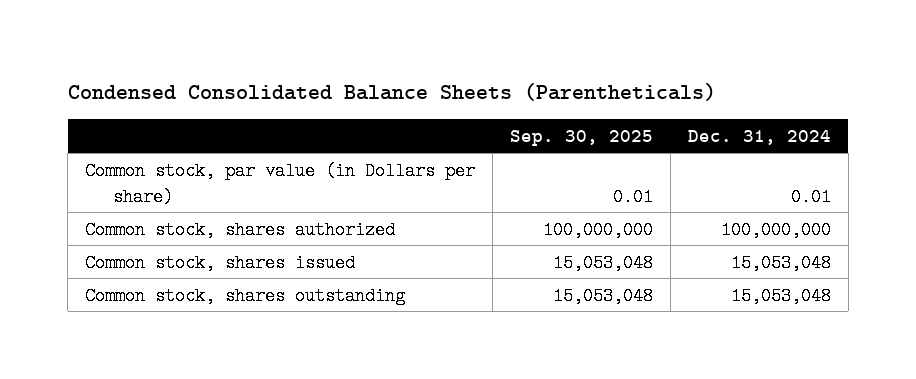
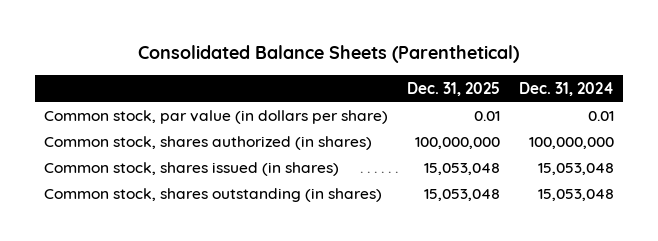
- Condensed Consolidated Balance Sheets (Parentheticals)
+ Consolidated Balance Sheets (Parenthetical)
- | Sep. 30, 2025 | Dec. 31, 2024
+ | Dec. 31, 2025 | Dec. 31, 2024
- Common stock, par value (in Dollars per share) | 0.01 | 0.01
- Common stock, shares authorized | 100,000,000 | 100,000,000
- Common stock, shares issued | 15,053,048 | 15,053,048
- Common stock, shares outstanding | 15,053,048 | 15,053,048
+ Common stock, par value (in dollars per share) | 0.01 | 0.01
+ Common stock, shares authorized (in shares) | 100,000,000 | 100,000,000
+ Common stock, shares issued (in shares) | 15,053,048 | 15,053,048
+ Common stock, shares outstanding (in shares) | 15,053,048 | 15,053,048

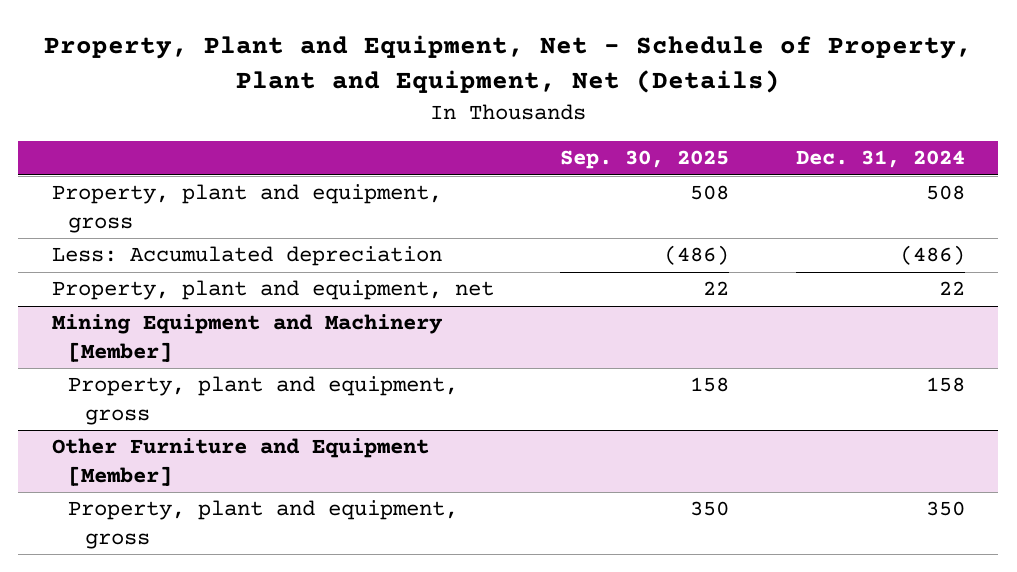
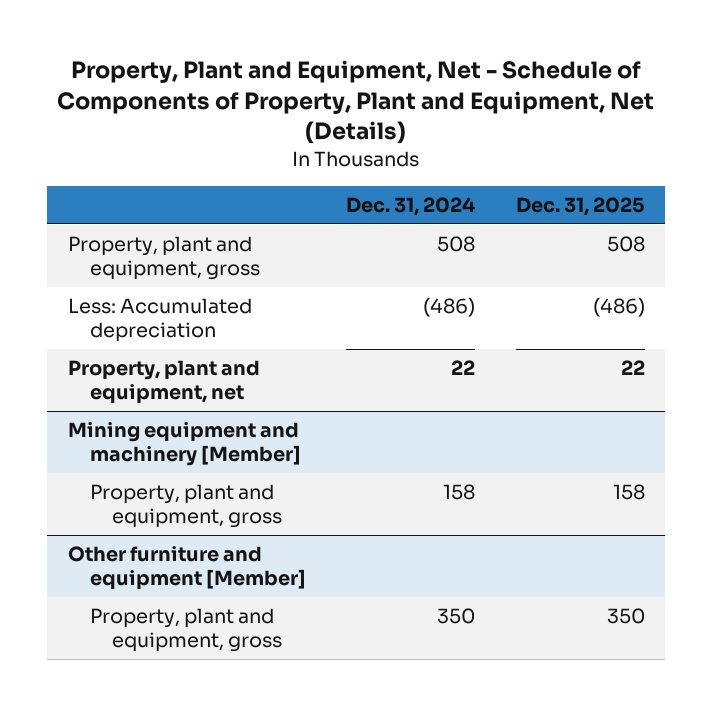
- Property, Plant and Equipment, Net - Schedule of Property, Plant and Equipment, Net (Details)
+ Property, Plant and Equipment, Net - Schedule of Components of Property, Plant and Equipment, Net (Details)
- | Sep. 30, 2025 | Dec. 31, 2024
+ | Dec. 31, 2024 | Dec. 31, 2025
- Mining Equipment and Machinery [Member]
+ Mining equipment and machinery [Member]
- Other Furniture and Equipment [Member]
+ Other furniture and equipment [Member]

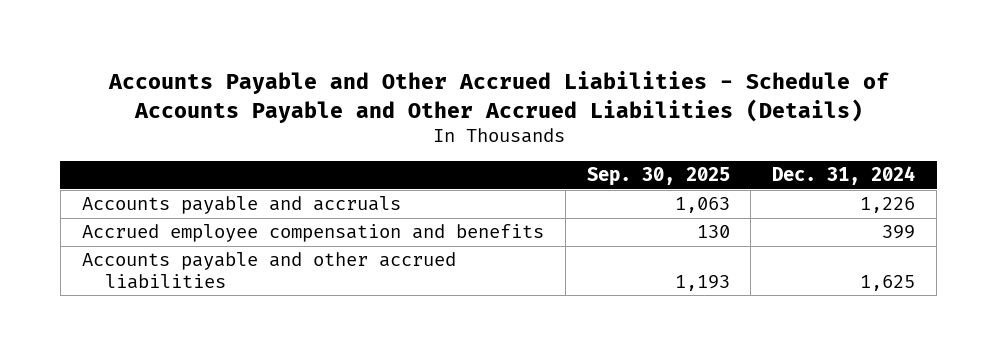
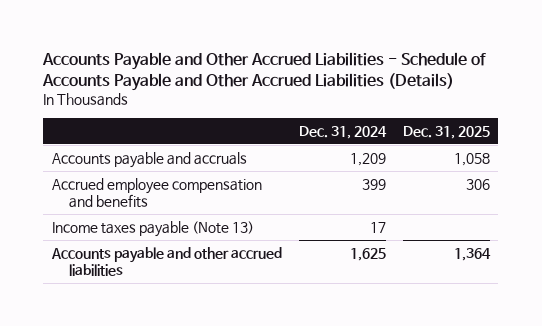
- | Sep. 30, 2025 | Dec. 31, 2024
+ | Dec. 31, 2024 | Dec. 31, 2025
- Accounts payable and accruals | 1,063 | 1,226
+ Accounts payable and accruals | 1,209 | 1,058
+ Income taxes payable (Note 13) | 17 |

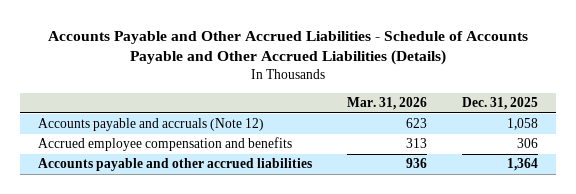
- | Dec. 31, 2024 | Dec. 31, 2025
+ | Mar. 31, 2026 | Dec. 31, 2025
- Accounts payable and accruals | 1,209 | 1,058
+ Accounts payable and accruals (Note 12) | 623 | 1,058
- Income taxes payable (Note 13) | 17 |

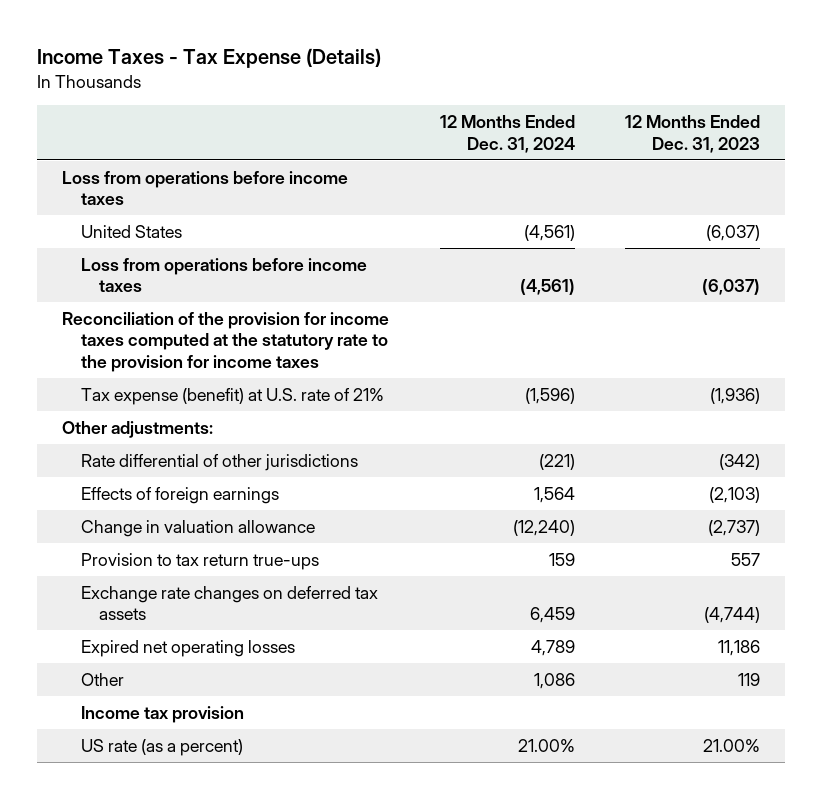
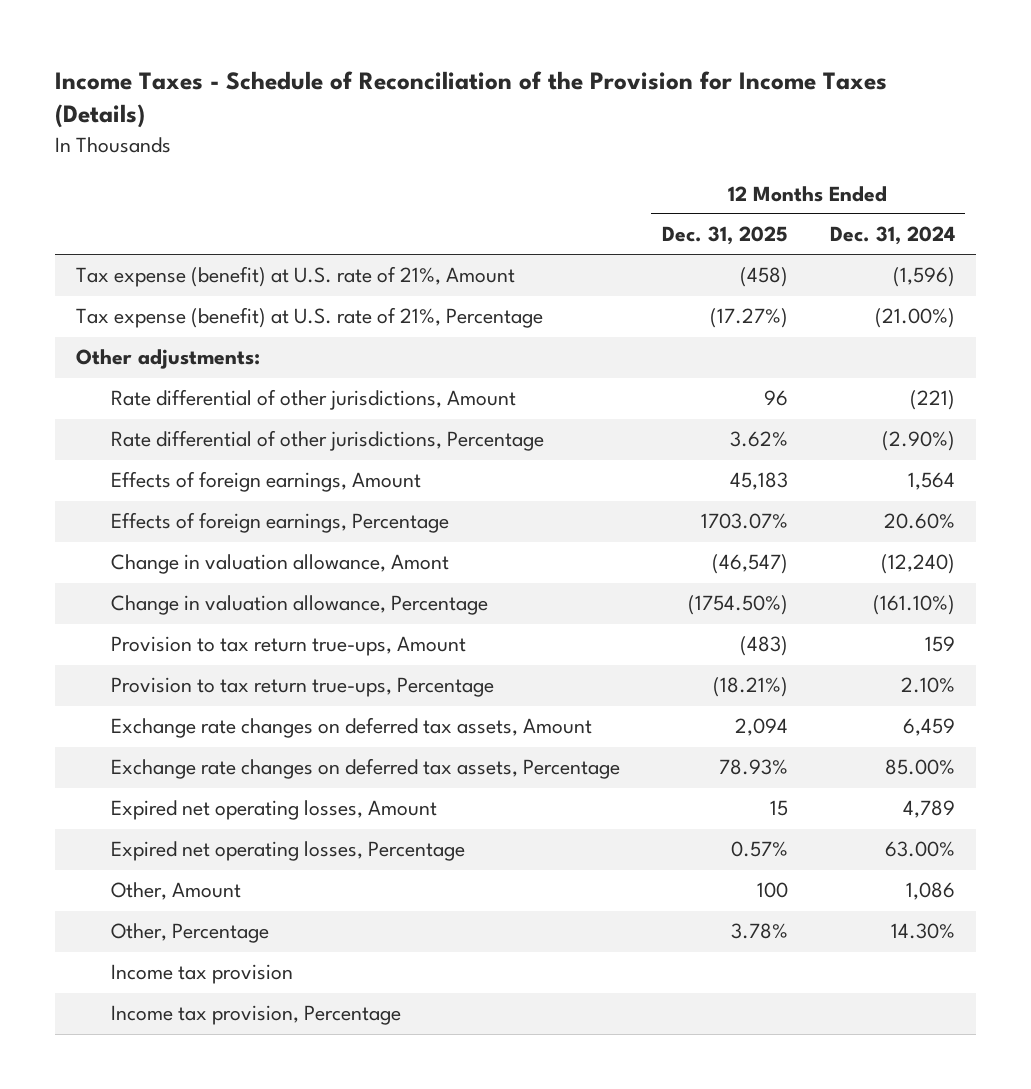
- Income Taxes - Tax Expense (Details)
+ Income Taxes - Schedule of Reconciliation of the Provision for Income Taxes (Details)
- | 12 Months Ended Dec. 31, 2024 | 12 Months Ended Dec. 31, 2023
+ | 12 Months Ended Dec. 31, 2025 | 12 Months Ended Dec. 31, 2024
- Loss from operations before income taxes
- United States | (4,561) | (6,037)
- Loss from operations before income taxes | (4,561) | (6,037)
- Reconciliation of the provision for income taxes computed at the statutory rate to the provision for income taxes
- Tax expense (benefit) at U.S. rate of 21% | (1,596) | (1,936)
+ Tax expense (benefit) at U.S. rate of 21%, Amount | (458) | (1,596)
+ Tax expense (benefit) at U.S. rate of 21%, Percentage | (17.27%) | (21.00%)
- Rate differential of other jurisdictions | (221) | (342)
- Effects of foreign earnings | 1,564 | (2,103)
- Change in valuation allowance | (12,240) | (2,737)
- Provision to tax return true-ups | 159 | 557
- Exchange rate changes on deferred tax assets | 6,459 | (4,744)
- Expired net operating losses | 4,789 | 11,186
- Other | 1,086 | 119
+ Rate differential of other jurisdictions, Amount | 96 | (221)
+ Rate differential of other jurisdictions, Percentage | 3.62% | (2.90%)
+ Effects of foreign earnings, Amount | 45,183 | 1,564
+ Effects of foreign earnings, Percentage | 1703.07% | 20.60%
+ Change in valuation allowance, Amont | (46,547) | (12,240)
+ Change in valuation allowance, Percentage | (1754.50%) | (161.10%)
+ Provision to tax return true-ups, Amount | (483) | 159
+ Provision to tax return true-ups, Percentage | (18.21%) | 2.10%
+ Exchange rate changes on deferred tax assets, Amount | 2,094 | 6,459
+ Exchange rate changes on deferred tax assets, Percentage | 78.93% | 85.00%
+ Expired net operating losses, Amount | 15 | 4,789
+ Expired net operating losses, Percentage | 0.57% | 63.00%
+ Other, Amount | 100 | 1,086
+ Other, Percentage | 3.78% | 14.30%
- US rate (as a percent) | 21.00% | 21.00%
+ Income tax provision, Percentage

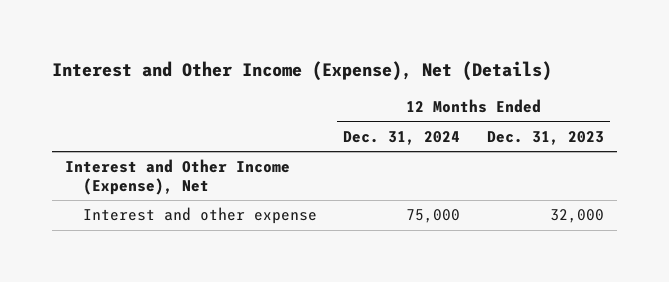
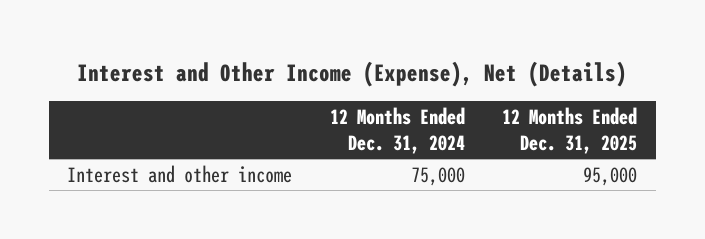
- | 12 Months Ended Dec. 31, 2024 | 12 Months Ended Dec. 31, 2023
+ | 12 Months Ended Dec. 31, 2024 | 12 Months Ended Dec. 31, 2025
- Interest and Other Income (Expense), Net
- Interest and other expense | 75,000 | 32,000
+ Interest and other income | 75,000 | 95,000

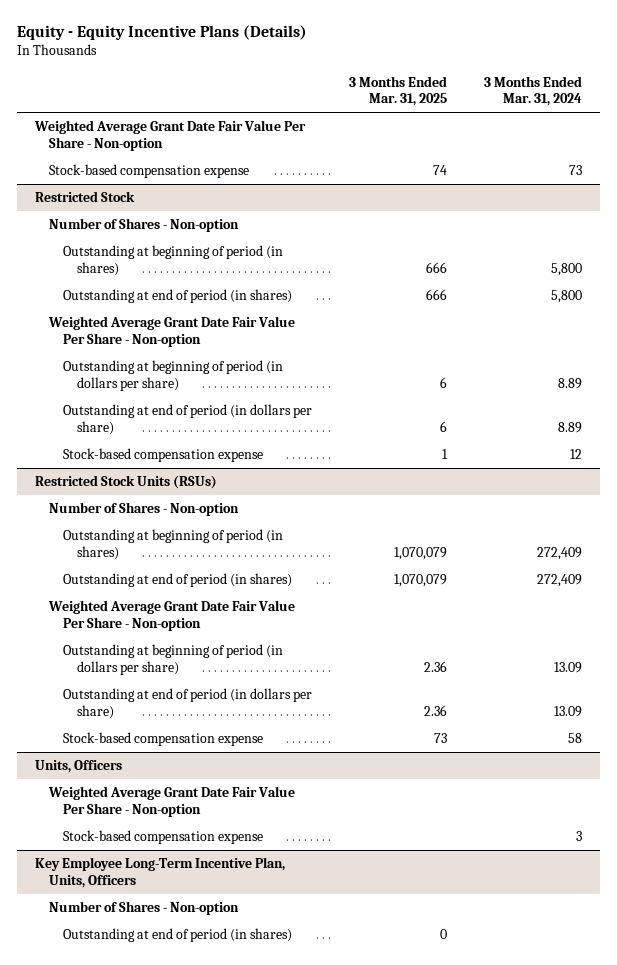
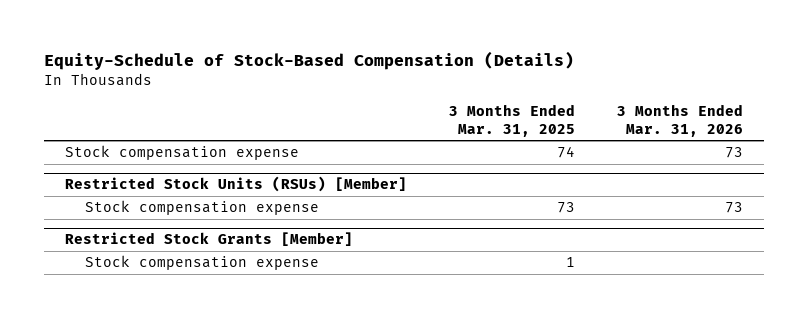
- Equity - Equity Incentive Plans (Details)
+ Equity-Schedule of Stock-Based Compensation (Details)
- | 3 Months Ended Mar. 31, 2025 | 3 Months Ended Mar. 31, 2024
+ | 3 Months Ended Mar. 31, 2025 | 3 Months Ended Mar. 31, 2026
- Weighted Average Grant Date Fair Value Per Share - Non-option
- Stock-based compensation expense | 74 | 73
- Restricted Stock
- Number of Shares - Non-option
- Outstanding at beginning of period (in shares) | 666 | 5,800
- Outstanding at end of period (in shares) | 666 | 5,800
- Weighted Average Grant Date Fair Value Per Share - Non-option
- Outstanding at beginning of period (in dollars per share) | 6 | 8.89
- Outstanding at end of period (in dollars per share) | 6 | 8.89
- Stock-based compensation expense | 1 | 12
- Restricted Stock Units (RSUs)
- Number of Shares - Non-option
- Outstanding at beginning of period (in shares) | 1,070,079 | 272,409
- Outstanding at end of period (in shares) | 1,070,079 | 272,409
- Weighted Average Grant Date Fair Value Per Share - Non-option
- Outstanding at beginning of period (in dollars per share) | 2.36 | 13.09
- Outstanding at end of period (in dollars per share) | 2.36 | 13.09
- Stock-based compensation expense | 73 | 58
- Units, Officers
- Weighted Average Grant Date Fair Value Per Share - Non-option
- Stock-based compensation expense | | 3
- Key Employee Long-Term Incentive Plan, Units, Officers
- Number of Shares - Non-option
- Outstanding at end of period (in shares) | 0 |
+ Stock compensation expense | 74 | 73
+ Restricted Stock Units (RSUs) [Member]
+ Stock compensation expense | 73 | 73
+ Restricted Stock Grants [Member]
+ Stock compensation expense | 1 |

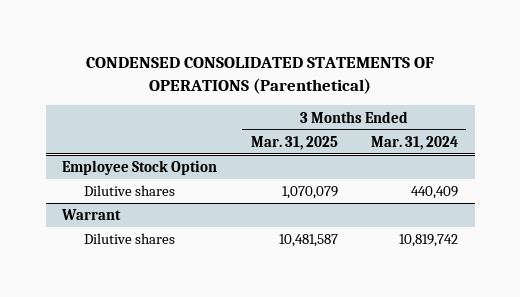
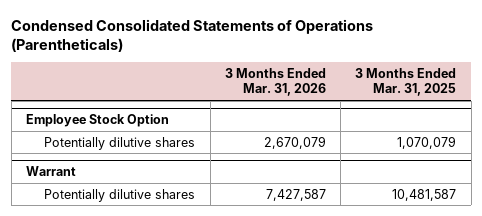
- CONDENSED CONSOLIDATED STATEMENTS OF OPERATIONS (Parenthetical)
+ Condensed Consolidated Statements of Operations (Parentheticals)
- | 3 Months Ended Mar. 31, 2025 | 3 Months Ended Mar. 31, 2024
+ | 3 Months Ended Mar. 31, 2026 | 3 Months Ended Mar. 31, 2025
@ Employee Stock Option
- Dilutive shares | 1,070,079 | 440,409
+ Potentially dilutive shares | 2,670,079 | 1,070,079
@ Warrant
- Dilutive shares | 10,481,587 | 10,819,742
+ Potentially dilutive shares | 7,427,587 | 10,481,587

